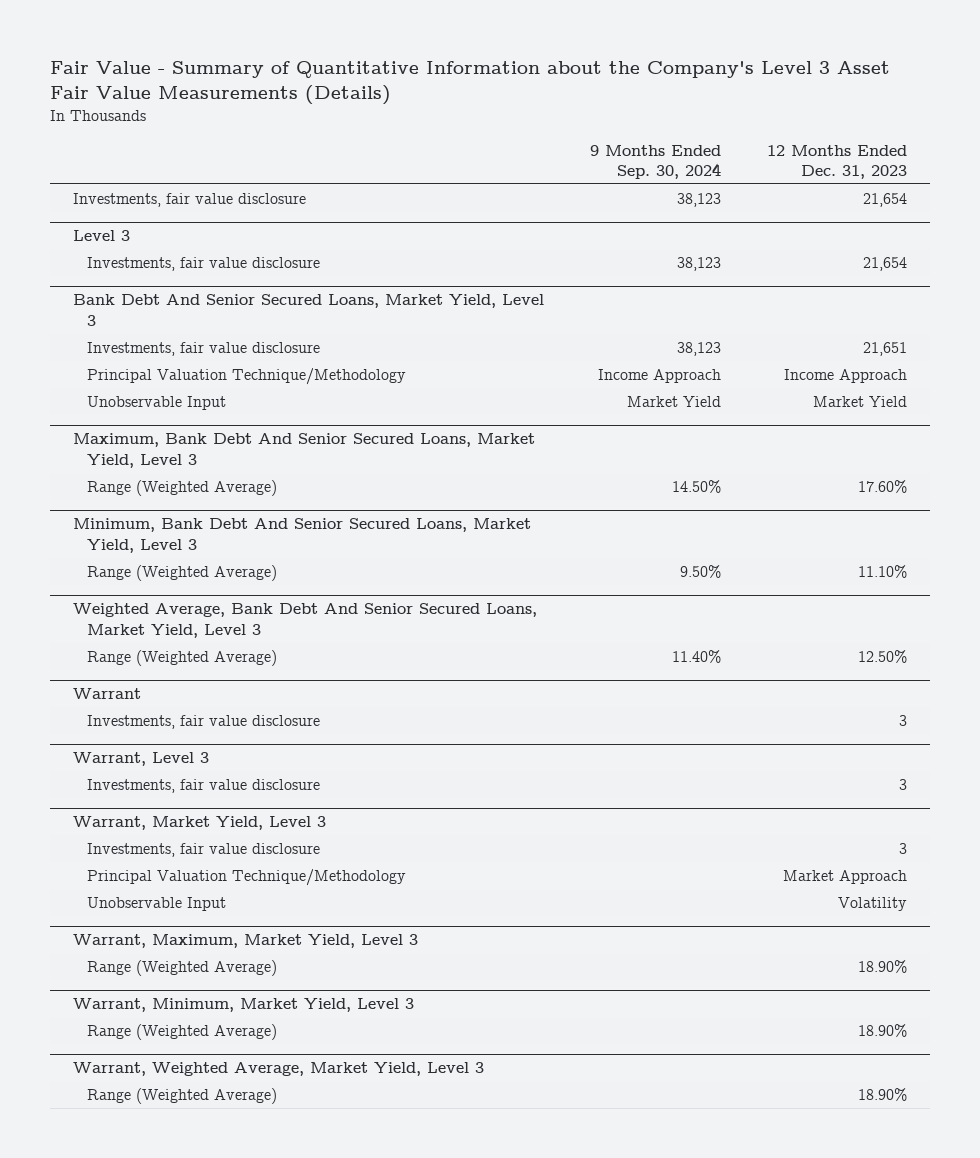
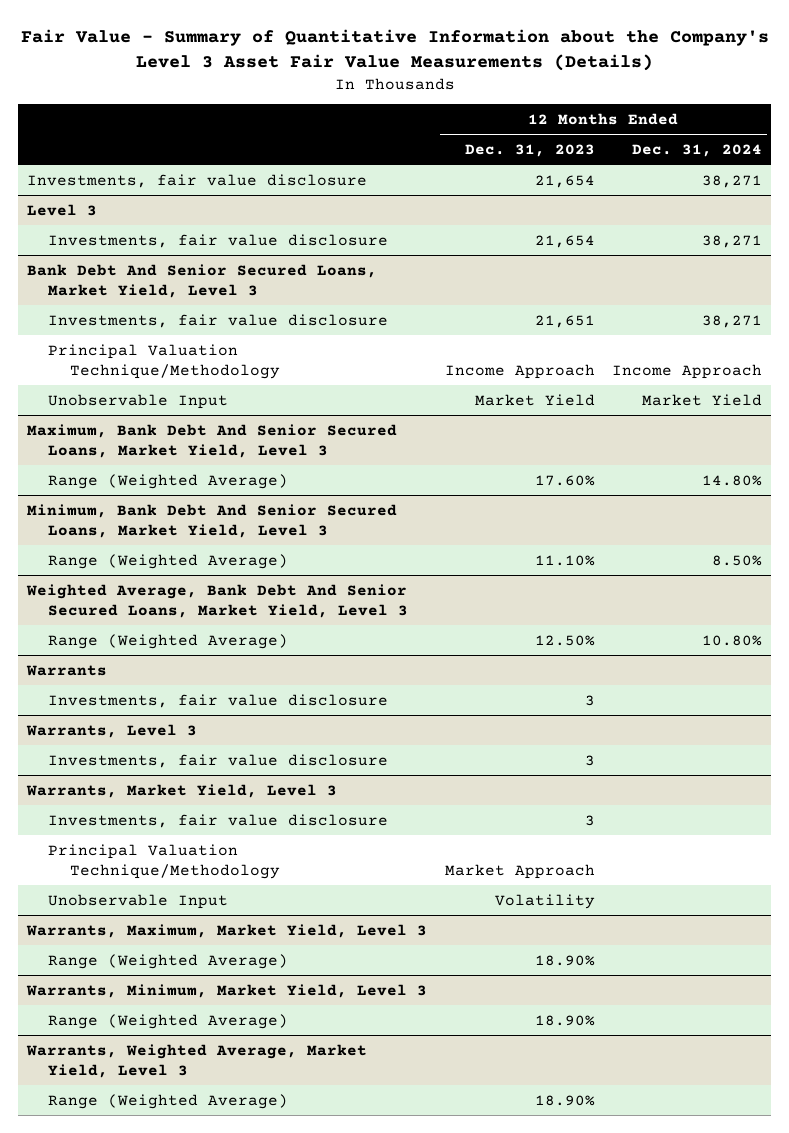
- | 9 Months Ended Sep. 30, 2024 | 12 Months Ended Dec. 31, 2023
+ | 12 Months Ended Dec. 31, 2023 | 12 Months Ended Dec. 31, 2024
- Warrant
+ Warrants
- Warrant, Level 3
+ Warrants, Level 3
- Warrant, Market Yield, Level 3
+ Warrants, Market Yield, Level 3
- Warrant, Maximum, Market Yield, Level 3
+ Warrants, Maximum, Market Yield, Level 3
- Warrant, Minimum, Market Yield, Level 3
+ Warrants, Minimum, Market Yield, Level 3
- Warrant, Weighted Average, Market Yield, Level 3
+ Warrants, Weighted Average, Market Yield, Level 3

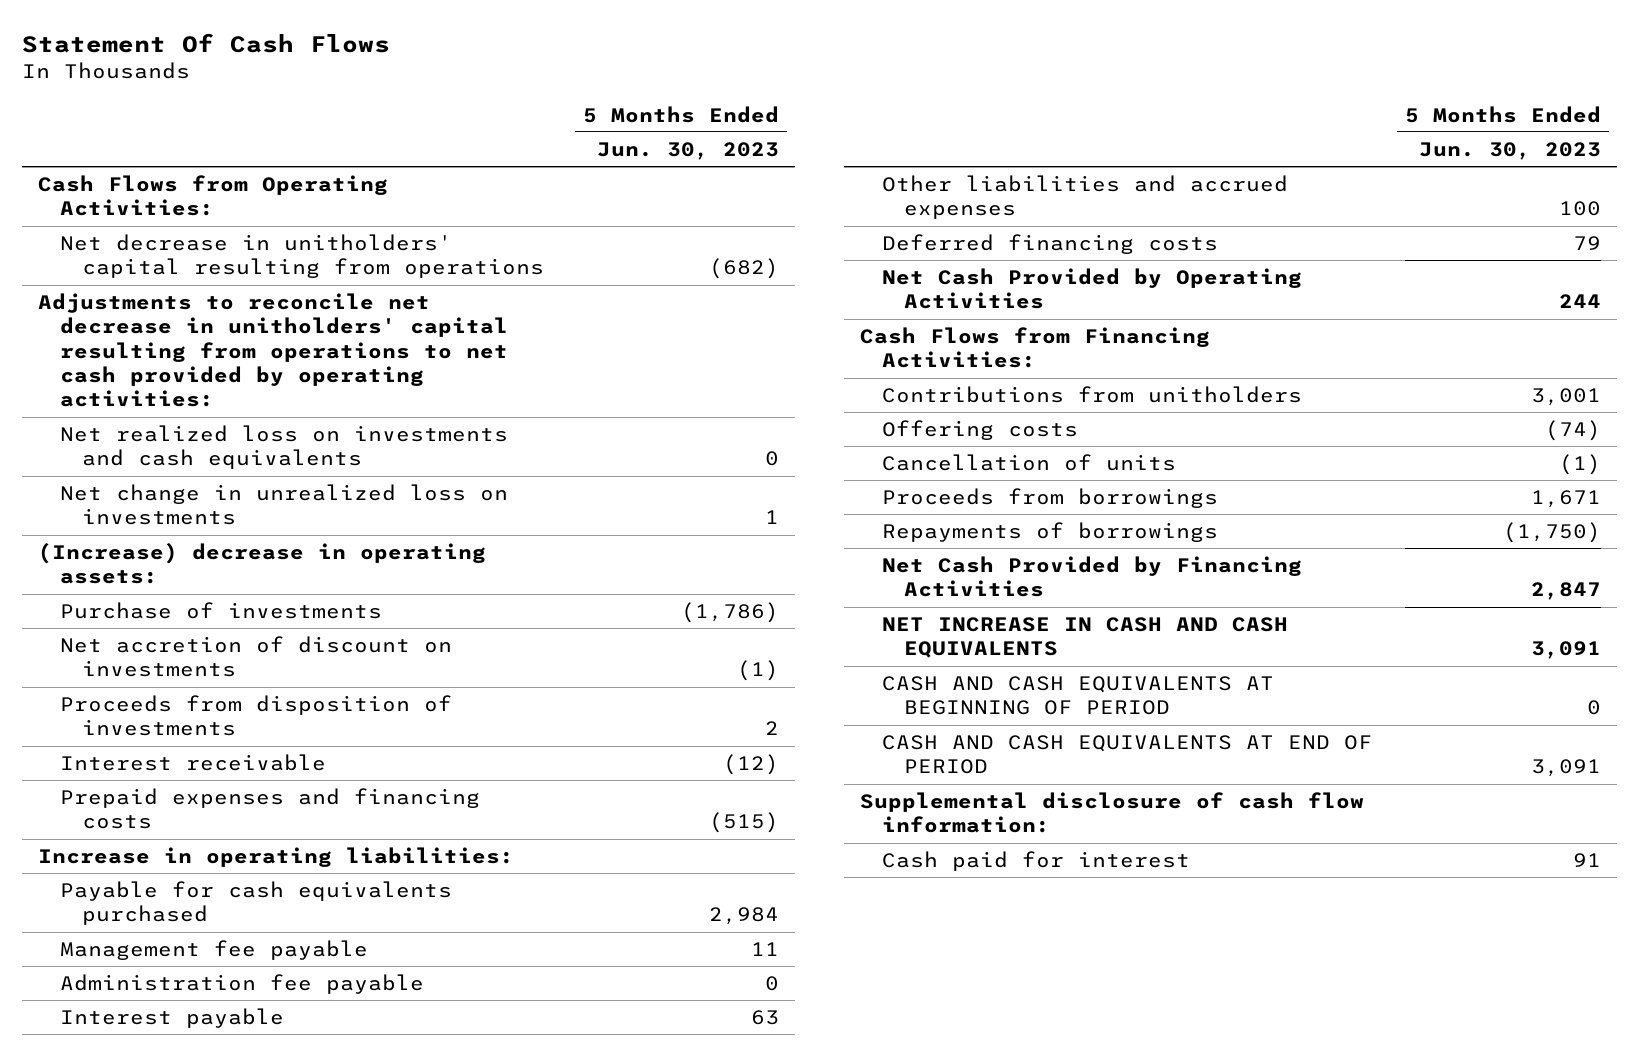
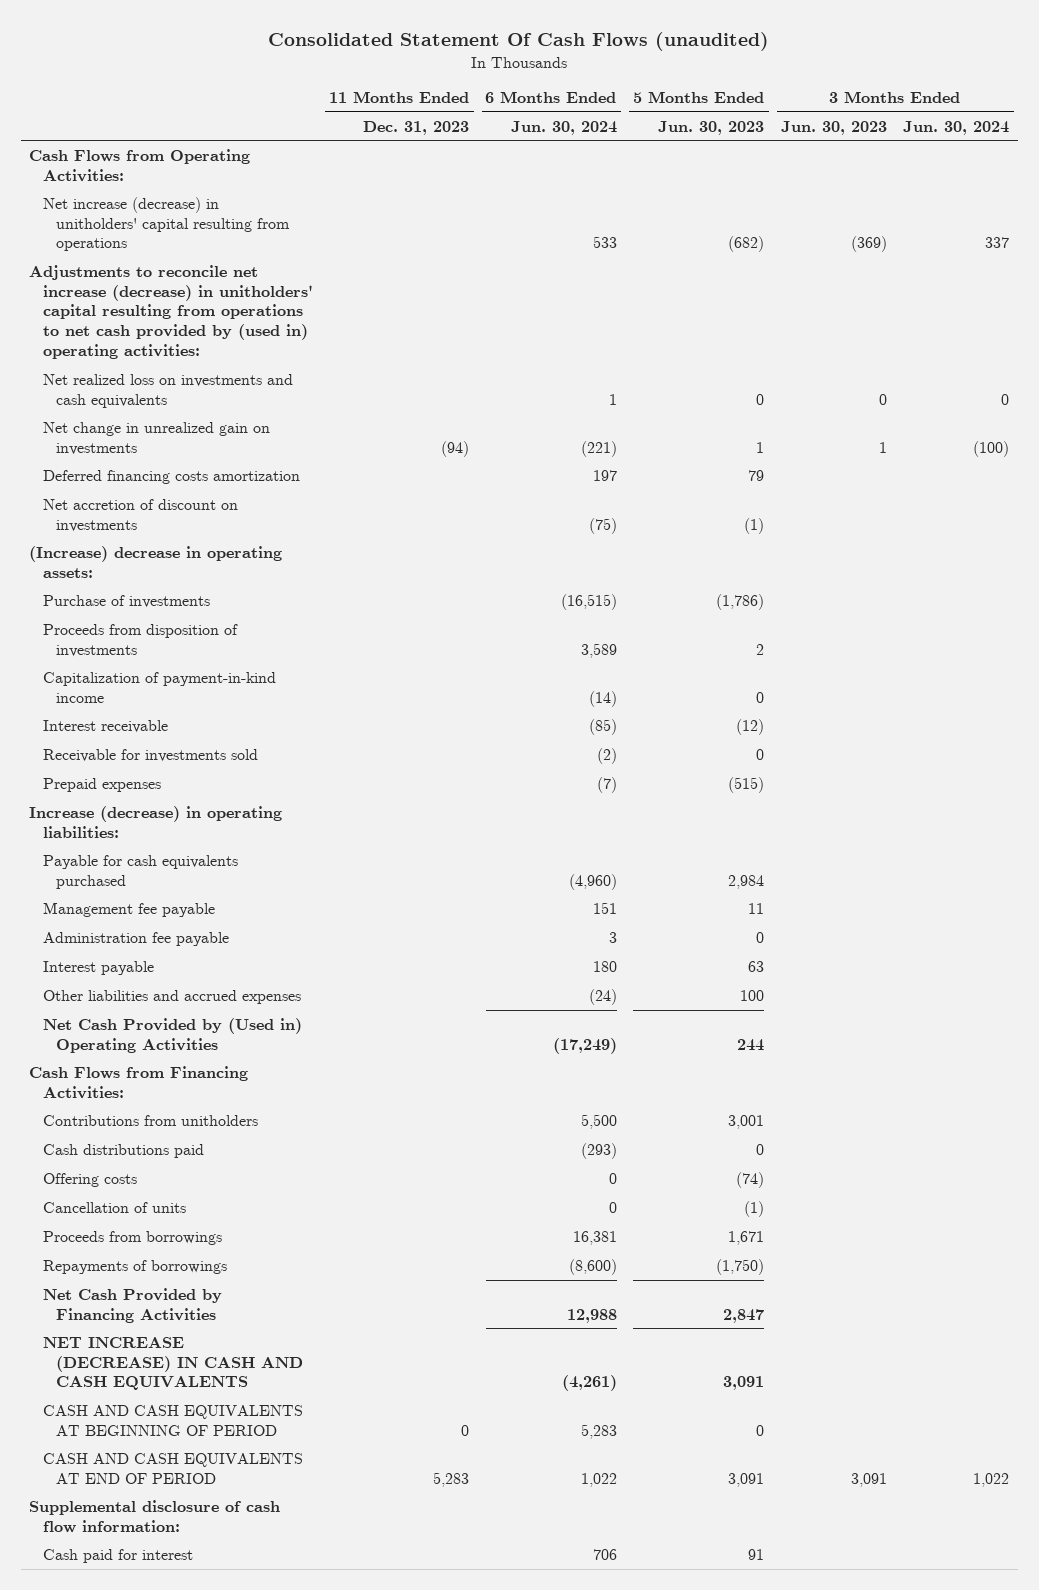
- Statement Of Cash Flows
+ Consolidated Statement Of Cash Flows (unaudited)
- | 5 Months Ended Jun. 30, 2023
+ | 11 Months Ended Dec. 31, 2023 | 6 Months Ended Jun. 30, 2024 | 5 Months Ended Jun. 30, 2023 | 3 Months Ended Jun. 30, 2023 | 3 Months Ended Jun. 30, 2024
- Net decrease in unitholders' capital resulting from operations | (682)
- Adjustments to reconcile net decrease in unitholders' capital resulting from operations to net cash provided by operating activities:
+ Net increase (decrease) in unitholders' capital resulting from operations | | 533 | (682) | (369) | 337
+ Adjustments to reconcile net increase (decrease) in unitholders' capital resulting from operations to net cash provided by (used in) operating activities:
- Net change in unrealized loss on investments | 1
+ Net change in unrealized gain on investments | (94) | (221) | 1 | 1 | (100)
+ Deferred financing costs amortization | | 197 | 79 | |
moved up: Net accretion of discount on investments | | (75) | (1) | |
+ Capitalization of payment-in-kind income | | (14) | 0 | |
- Prepaid expenses and financing costs | (515)
- Increase in operating liabilities:
+ Receivable for investments sold | | (2) | 0 | |
+ Prepaid expenses | | (7) | (515) | |
+ Increase (decrease) in operating liabilities:
- Deferred financing costs | 79
- Net Cash Provided by Operating Activities | 244
+ Net Cash Provided by (Used in) Operating Activities | | (17,249) | 244 | |
+ Cash distributions paid | | (293) | 0 | |
- NET INCREASE IN CASH AND CASH EQUIVALENTS | 3,091
+ NET INCREASE (DECREASE) IN CASH AND CASH EQUIVALENTS | | (4,261) | 3,091 | |

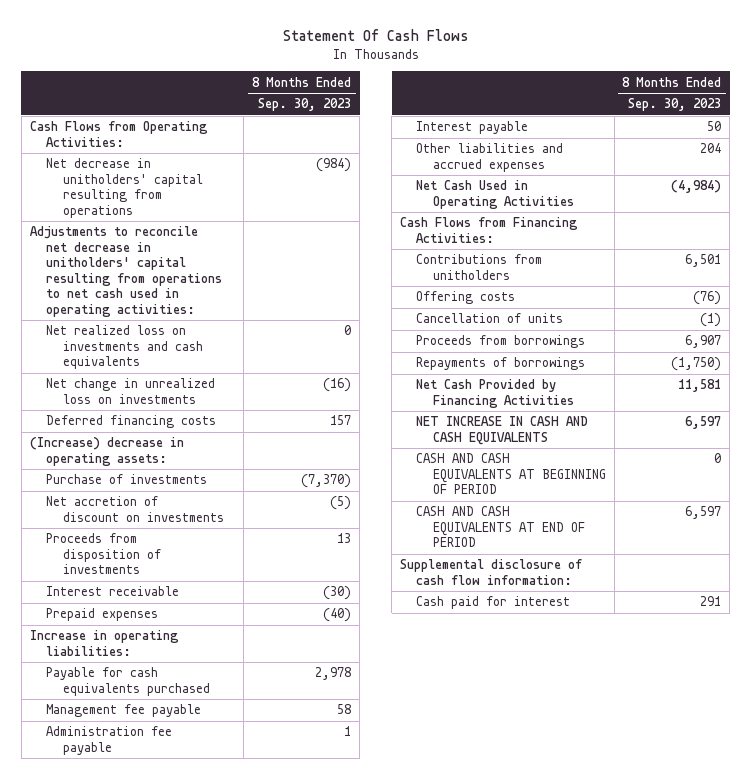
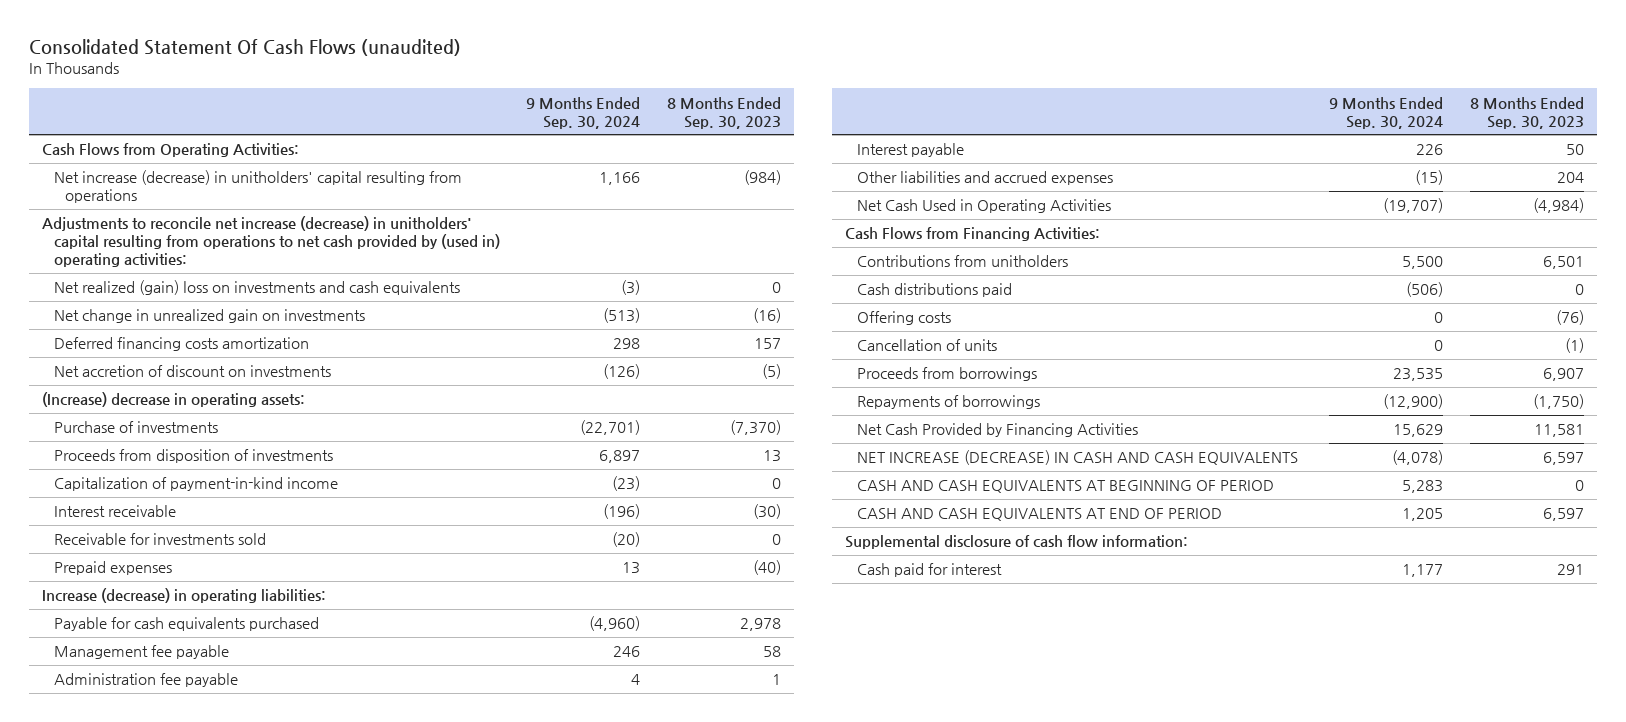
- Statement Of Cash Flows
+ Consolidated Statement Of Cash Flows (unaudited)
- | 8 Months Ended Sep. 30, 2023
+ | 9 Months Ended Sep. 30, 2024 | 8 Months Ended Sep. 30, 2023
- Net decrease in unitholders' capital resulting from operations | (984)
- Adjustments to reconcile net decrease in unitholders' capital resulting from operations to net cash used in operating activities:
- Net realized loss on investments and cash equivalents | 0
- Net change in unrealized loss on investments | (16)
- Deferred financing costs | 157
+ Net increase (decrease) in unitholders' capital resulting from operations | 1,166 | (984)
+ Adjustments to reconcile net increase (decrease) in unitholders' capital resulting from operations to net cash provided by (used in) operating activities:
+ Net realized (gain) loss on investments and cash equivalents | (3) | 0
+ Net change in unrealized gain on investments | (513) | (16)
+ Deferred financing costs amortization | 298 | 157
moved up: Net accretion of discount on investments | (126) | (5)
+ Capitalization of payment-in-kind income | (23) | 0
+ Receivable for investments sold | (20) | 0
- Increase in operating liabilities:
+ Increase (decrease) in operating liabilities:
+ Cash distributions paid | (506) | 0
- NET INCREASE IN CASH AND CASH EQUIVALENTS | 6,597
+ NET INCREASE (DECREASE) IN CASH AND CASH EQUIVALENTS | (4,078) | 6,597

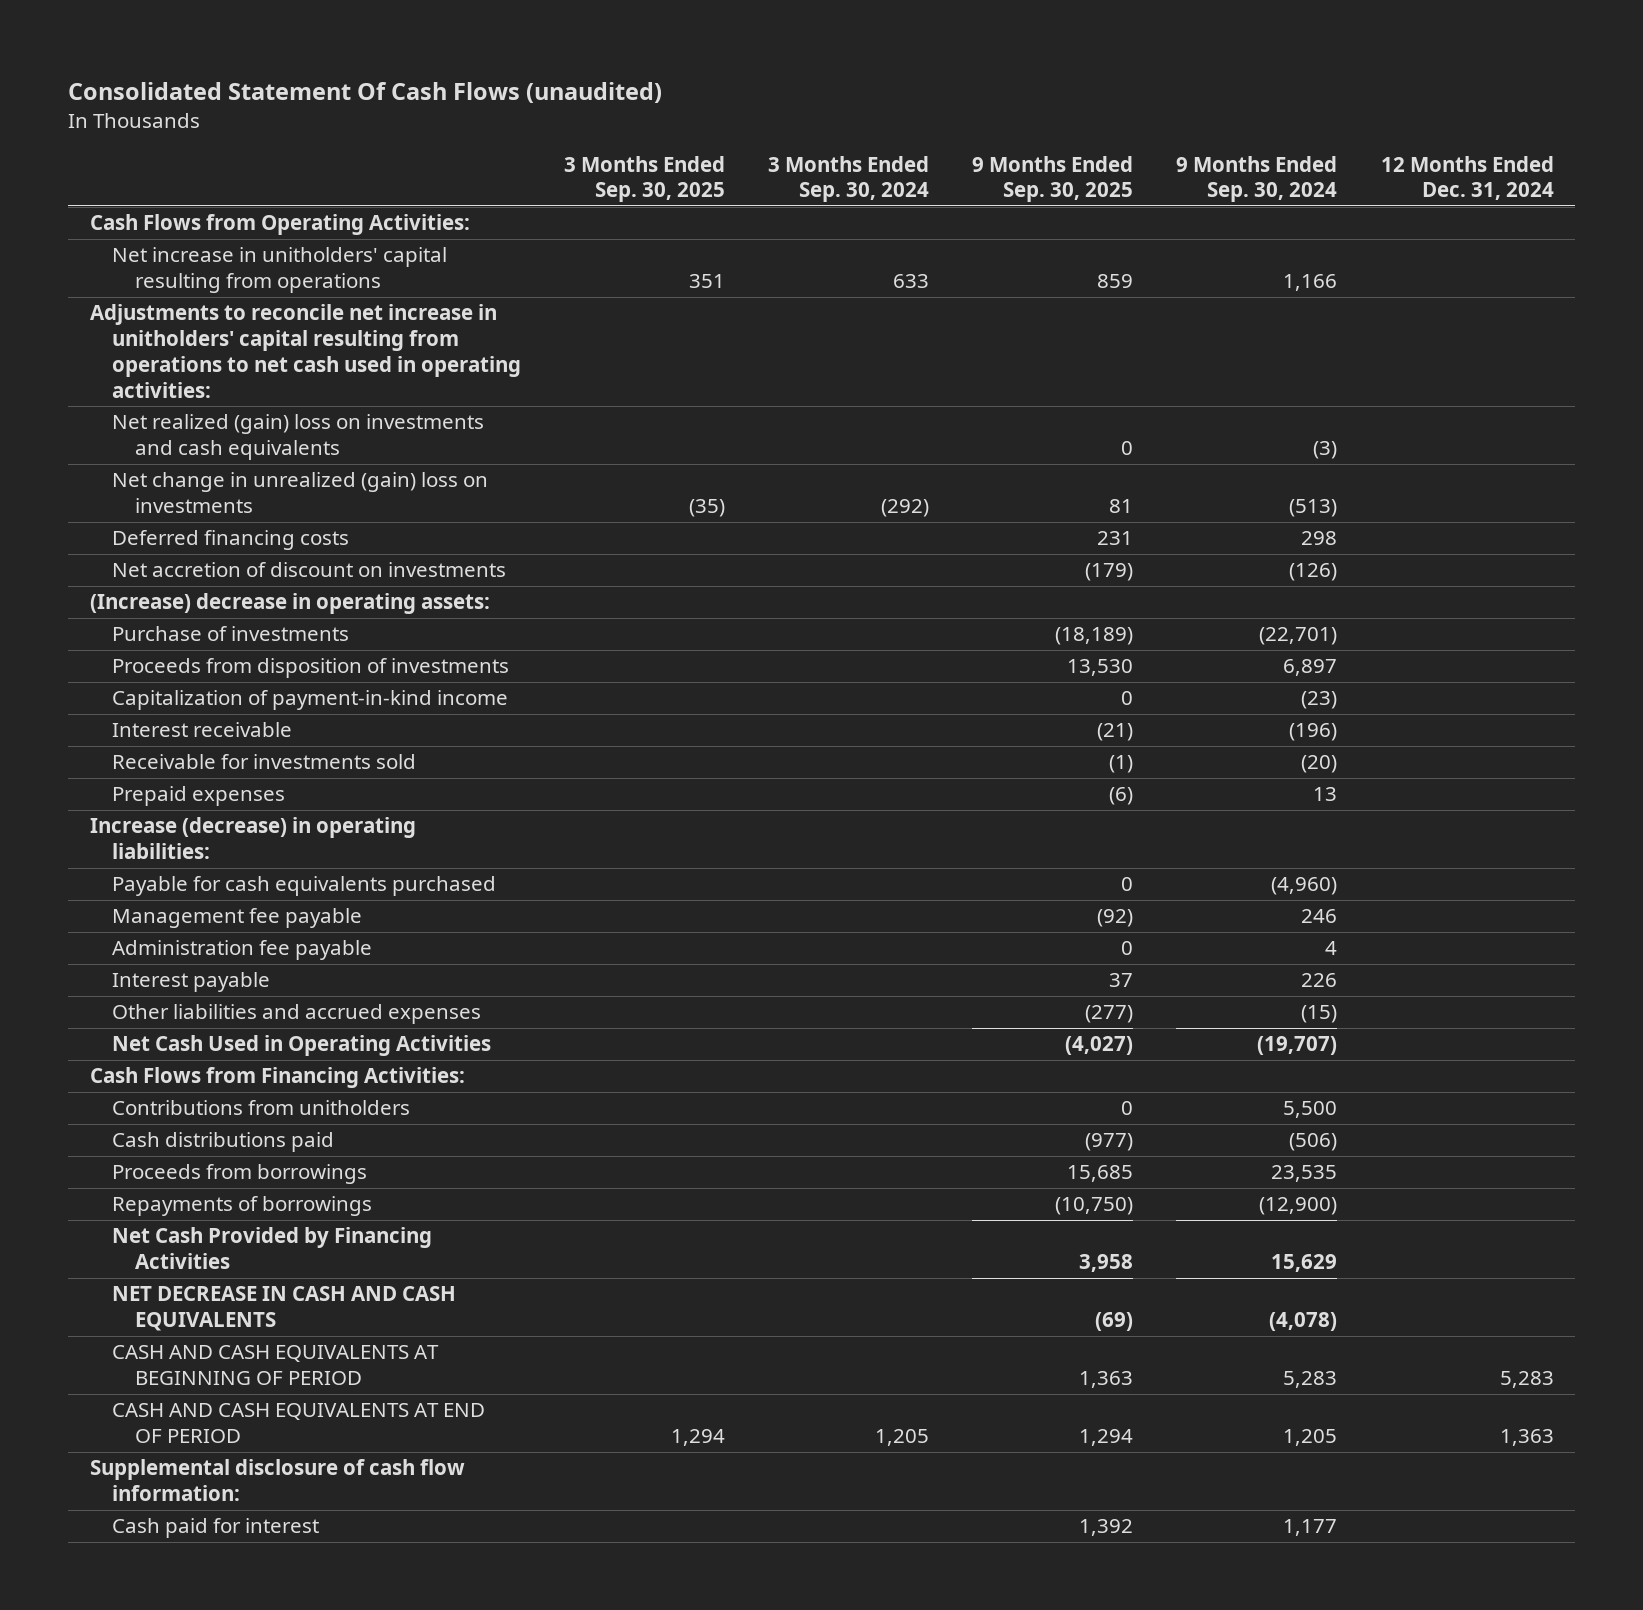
- | 9 Months Ended Sep. 30, 2024 | 8 Months Ended Sep. 30, 2023
+ | 3 Months Ended Sep. 30, 2025 | 3 Months Ended Sep. 30, 2024 | 9 Months Ended Sep. 30, 2025 | 9 Months Ended Sep. 30, 2024 | 12 Months Ended Dec. 31, 2024
- Net increase (decrease) in unitholders' capital resulting from operations | 1,166 | (984)
- Adjustments to reconcile net increase (decrease) in unitholders' capital resulting from operations to net cash provided by (used in) operating activities:
+ Net increase in unitholders' capital resulting from operations | 351 | 633 | 859 | 1,166 |
+ Adjustments to reconcile net increase in unitholders' capital resulting from operations to net cash used in operating activities:
- Net change in unrealized gain on investments | (513) | (16)
- Deferred financing costs amortization | 298 | 157
+ Net change in unrealized (gain) loss on investments | (35) | (292) | 81 | (513) |
+ Deferred financing costs | | | 231 | 298 |
- Offering costs | 0 | (76)
- Cancellation of units | 0 | (1)
- NET INCREASE (DECREASE) IN CASH AND CASH EQUIVALENTS | (4,078) | 6,597
+ NET DECREASE IN CASH AND CASH EQUIVALENTS | | | (69) | (4,078) |

